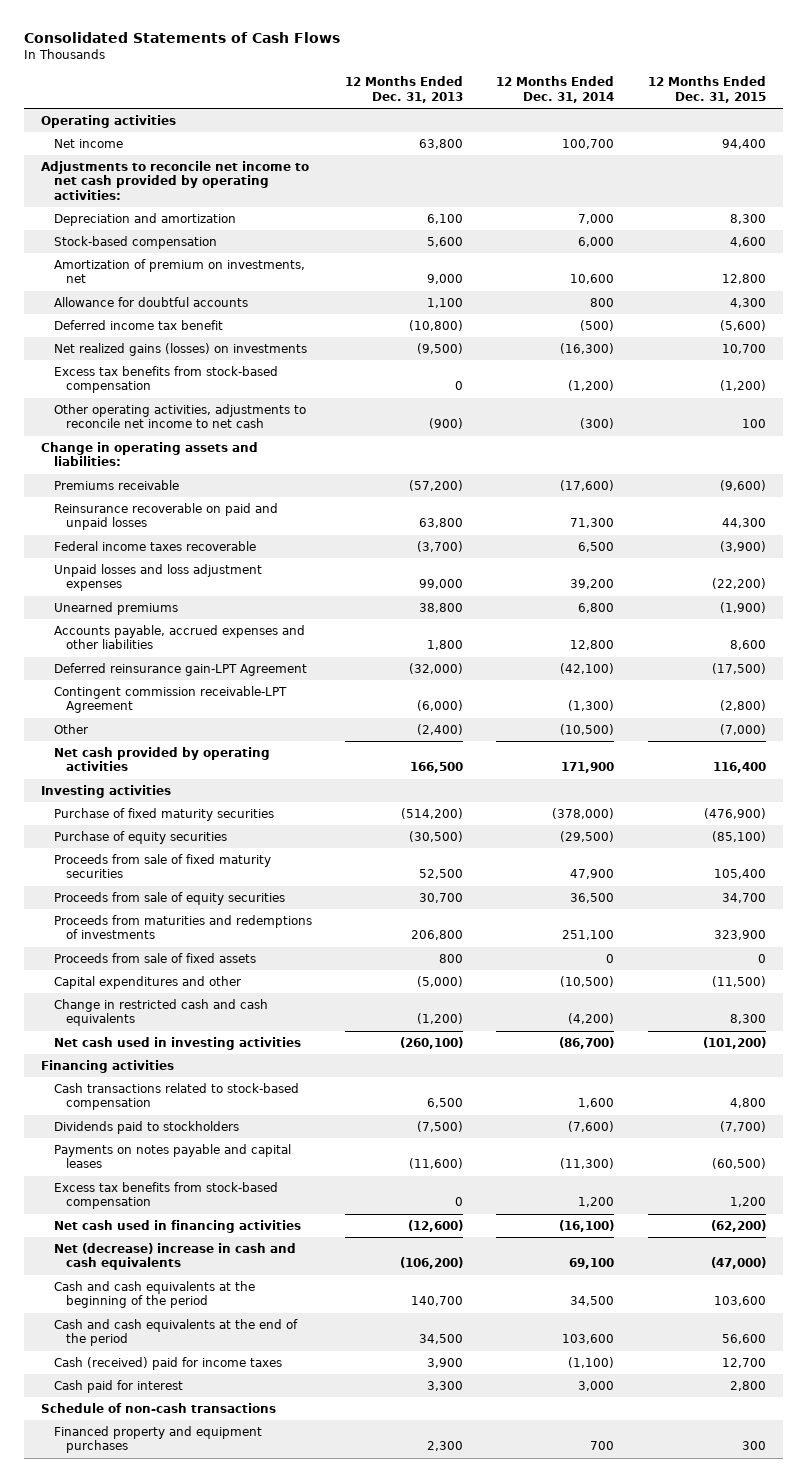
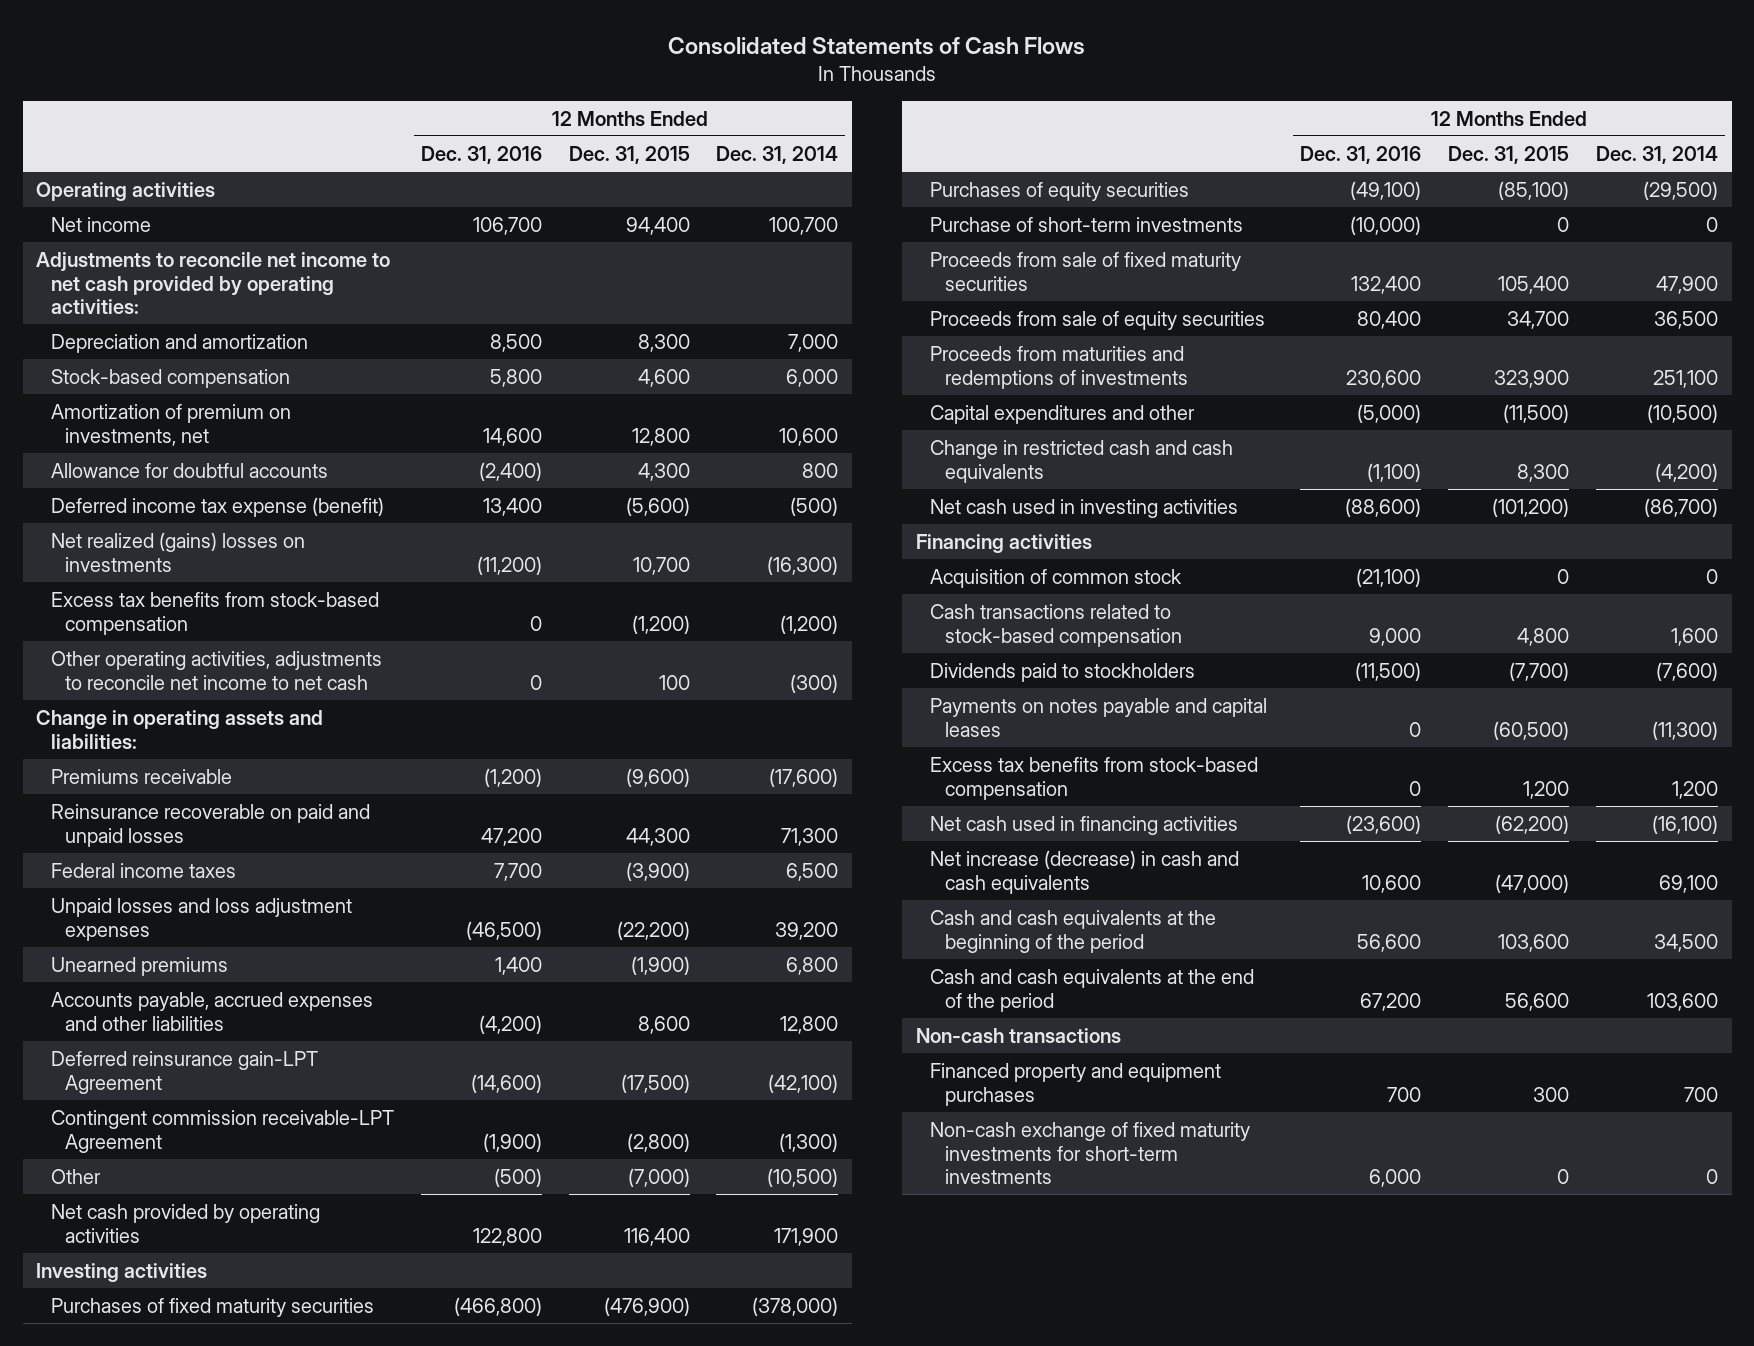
- | 12 Months Ended Dec. 31, 2013 | 12 Months Ended Dec. 31, 2014 | 12 Months Ended Dec. 31, 2015
+ | 12 Months Ended Dec. 31, 2016 | 12 Months Ended Dec. 31, 2015 | 12 Months Ended Dec. 31, 2014
- Deferred income tax benefit | (10,800) | (500) | (5,600)
- Net realized gains (losses) on investments | (9,500) | (16,300) | 10,700
+ Deferred income tax expense (benefit) | 13,400 | (5,600) | (500)
+ Net realized (gains) losses on investments | (11,200) | 10,700 | (16,300)
- Federal income taxes recoverable | (3,700) | 6,500 | (3,900)
+ Federal income taxes | 7,700 | (3,900) | 6,500
- Purchase of fixed maturity securities | (514,200) | (378,000) | (476,900)
- Purchase of equity securities | (30,500) | (29,500) | (85,100)
+ Purchases of fixed maturity securities | (466,800) | (476,900) | (378,000)
+ Purchases of equity securities | (49,100) | (85,100) | (29,500)
+ Purchase of short-term investments | (10,000) | 0 | 0
- Proceeds from sale of fixed assets | 800 | 0 | 0
+ Acquisition of common stock | (21,100) | 0 | 0
- Net (decrease) increase in cash and cash equivalents | (106,200) | 69,100 | (47,000)
+ Net increase (decrease) in cash and cash equivalents | 10,600 | (47,000) | 69,100
- Cash (received) paid for income taxes | 3,900 | (1,100) | 12,700
- Cash paid for interest | 3,300 | 3,000 | 2,800
- Schedule of non-cash transactions
+ Non-cash transactions
+ Non-cash exchange of fixed maturity investments for short-term investments | 6,000 | 0 | 0

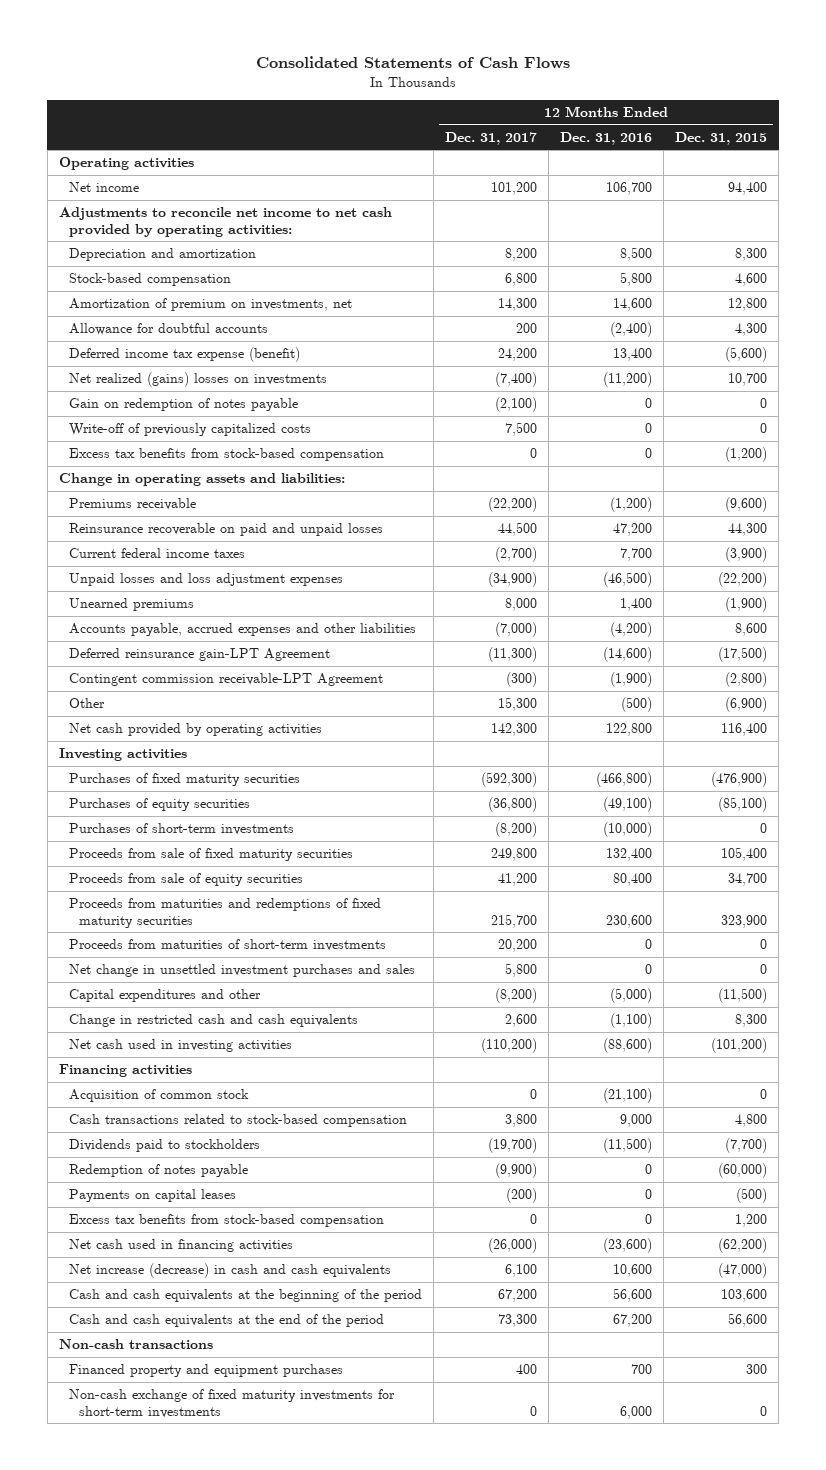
- | 12 Months Ended Dec. 31, 2016 | 12 Months Ended Dec. 31, 2015 | 12 Months Ended Dec. 31, 2014
+ | 12 Months Ended Dec. 31, 2017 | 12 Months Ended Dec. 31, 2016 | 12 Months Ended Dec. 31, 2015
+ Gain on redemption of notes payable | (2,100) | 0 | 0
+ Write-off of previously capitalized costs | 7,500 | 0 | 0
- Other operating activities, adjustments to reconcile net income to net cash | 0 | 100 | (300)
- Federal income taxes | 7,700 | (3,900) | 6,500
+ Current federal income taxes | (2,700) | 7,700 | (3,900)
- Other | (500) | (7,000) | (10,500)
+ Other | 15,300 | (500) | (6,900)
- Purchase of short-term investments | (10,000) | 0 | 0
+ Purchases of short-term investments | (8,200) | (10,000) | 0
- Proceeds from maturities and redemptions of investments | 230,600 | 323,900 | 251,100
+ Proceeds from maturities and redemptions of fixed maturity securities | 215,700 | 230,600 | 323,900
+ Proceeds from maturities of short-term investments | 20,200 | 0 | 0
+ Net change in unsettled investment purchases and sales | 5,800 | 0 | 0
- Payments on notes payable and capital leases | 0 | (60,500) | (11,300)
+ Redemption of notes payable | (9,900) | 0 | (60,000)
+ Payments on capital leases | (200) | 0 | (500)

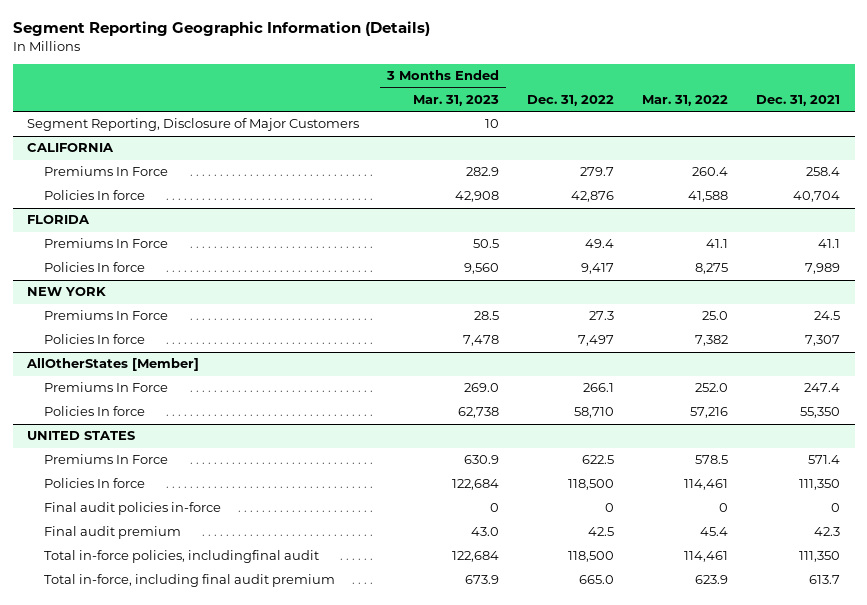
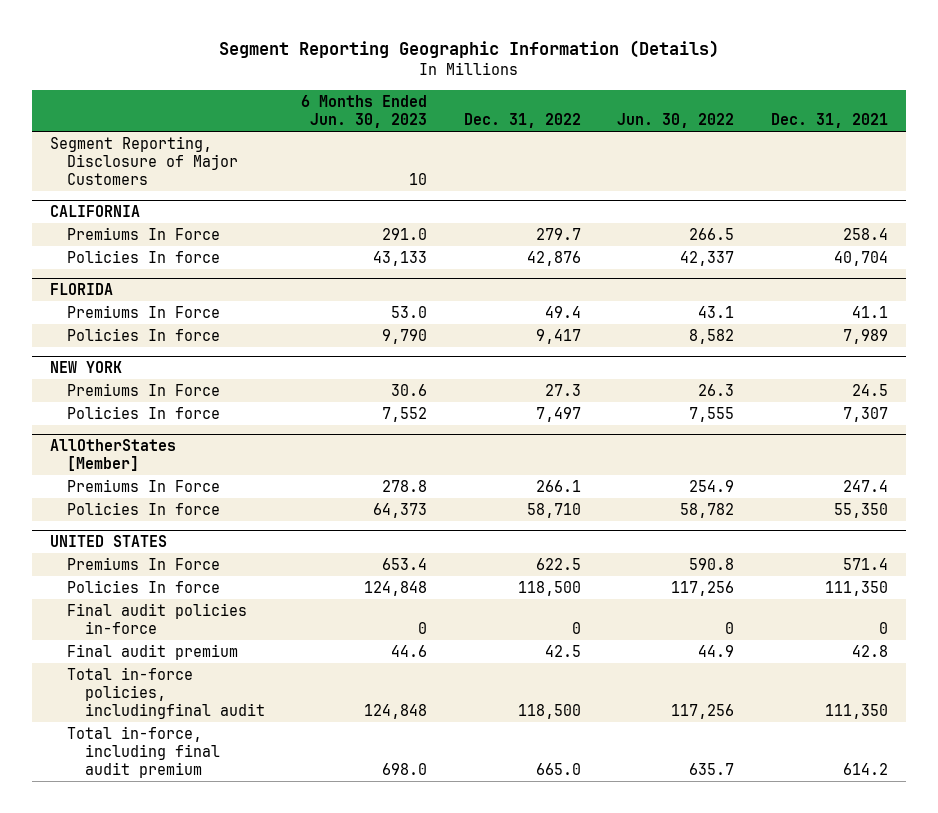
- | 3 Months Ended Mar. 31, 2023 | Dec. 31, 2022 | Mar. 31, 2022 | Dec. 31, 2021
+ | 6 Months Ended Jun. 30, 2023 | Dec. 31, 2022 | Jun. 30, 2022 | Dec. 31, 2021
@ UNITED STATES
- Final audit premium | 43.0 | 42.5 | 45.4 | 42.3
+ Final audit premium | 44.6 | 42.5 | 44.9 | 42.8
- Total in-force, including final audit premium | 673.9 | 665.0 | 623.9 | 613.7
+ Total in-force, including final audit premium | 698.0 | 665.0 | 635.7 | 614.2

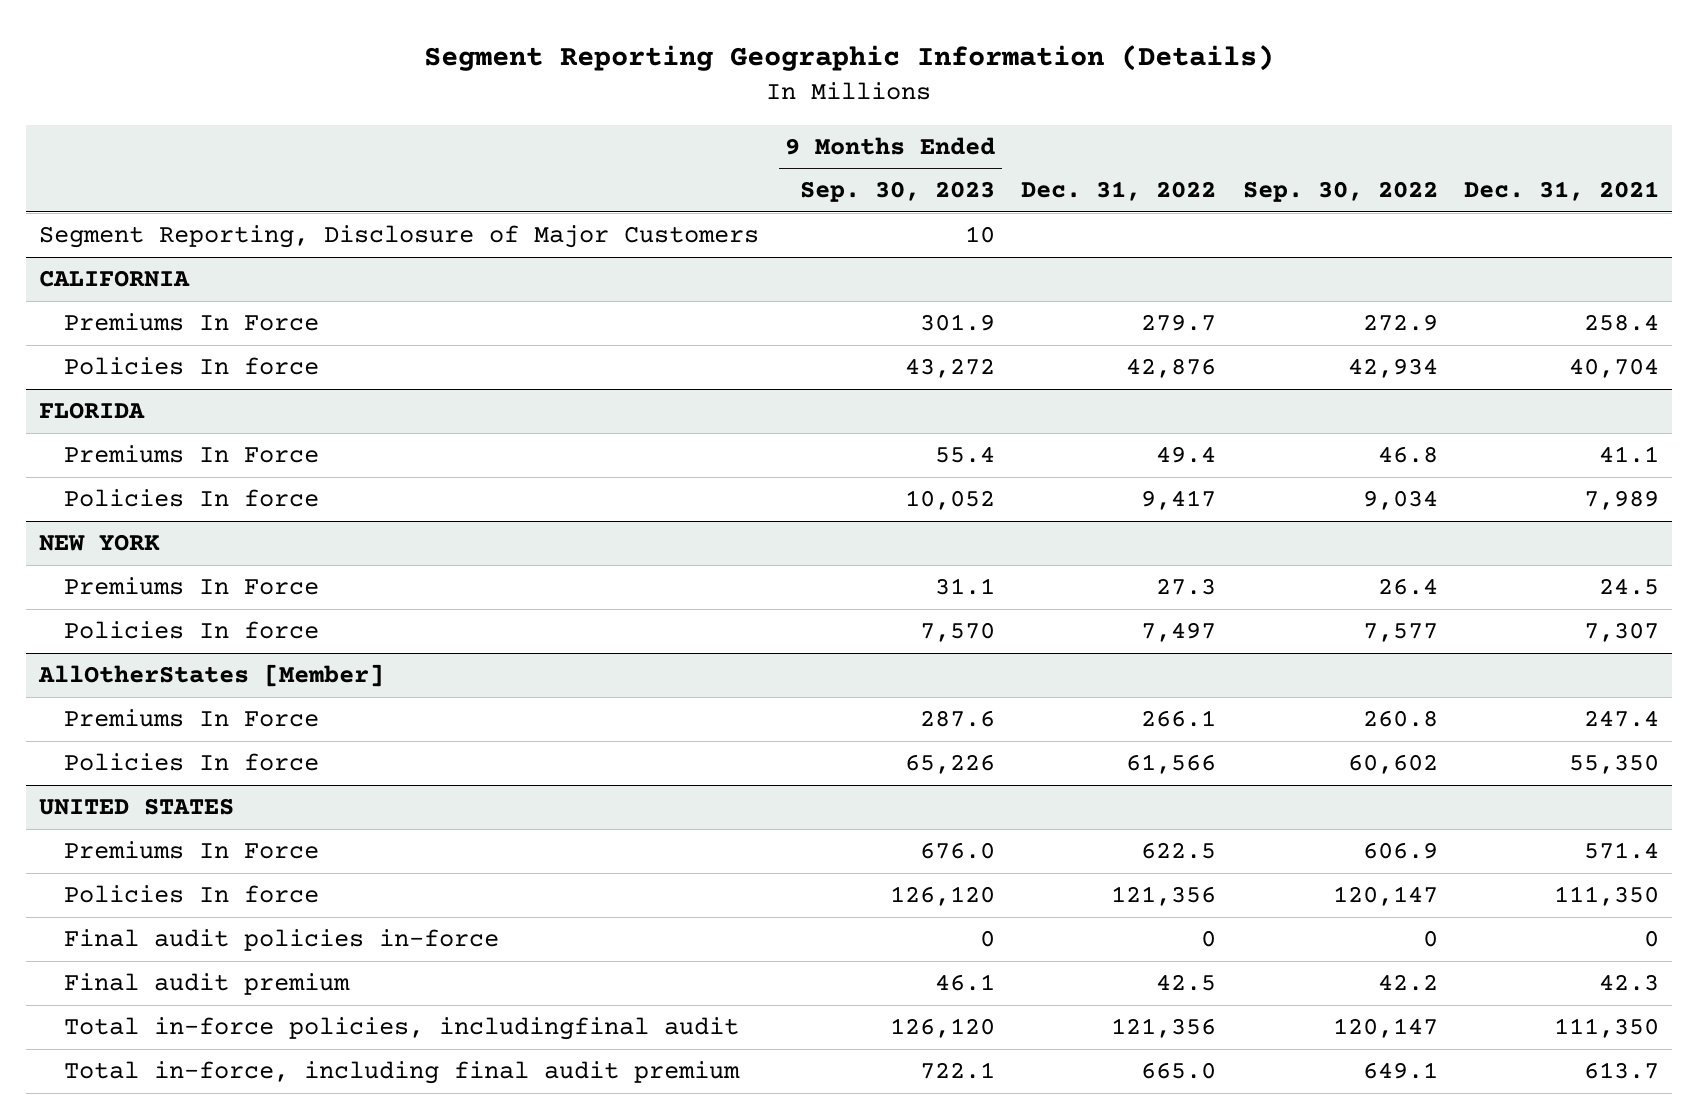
- | 6 Months Ended Jun. 30, 2023 | Dec. 31, 2022 | Jun. 30, 2022 | Dec. 31, 2021
+ | 9 Months Ended Sep. 30, 2023 | Dec. 31, 2022 | Sep. 30, 2022 | Dec. 31, 2021
@ AllOtherStates [Member]
- Policies In force | 64,373 | 58,710 | 58,782 | 55,350
+ Policies In force | 65,226 | 61,566 | 60,602 | 55,350
@ UNITED STATES
- Policies In force | 124,848 | 118,500 | 117,256 | 111,350
+ Policies In force | 126,120 | 121,356 | 120,147 | 111,350
- Final audit premium | 44.6 | 42.5 | 44.9 | 42.8
- Total in-force policies, includingfinal audit | 124,848 | 118,500 | 117,256 | 111,350
- Total in-force, including final audit premium | 698.0 | 665.0 | 635.7 | 614.2
+ Final audit premium | 46.1 | 42.5 | 42.2 | 42.3
+ Total in-force policies, includingfinal audit | 126,120 | 121,356 | 120,147 | 111,350
+ Total in-force, including final audit premium | 722.1 | 665.0 | 649.1 | 613.7

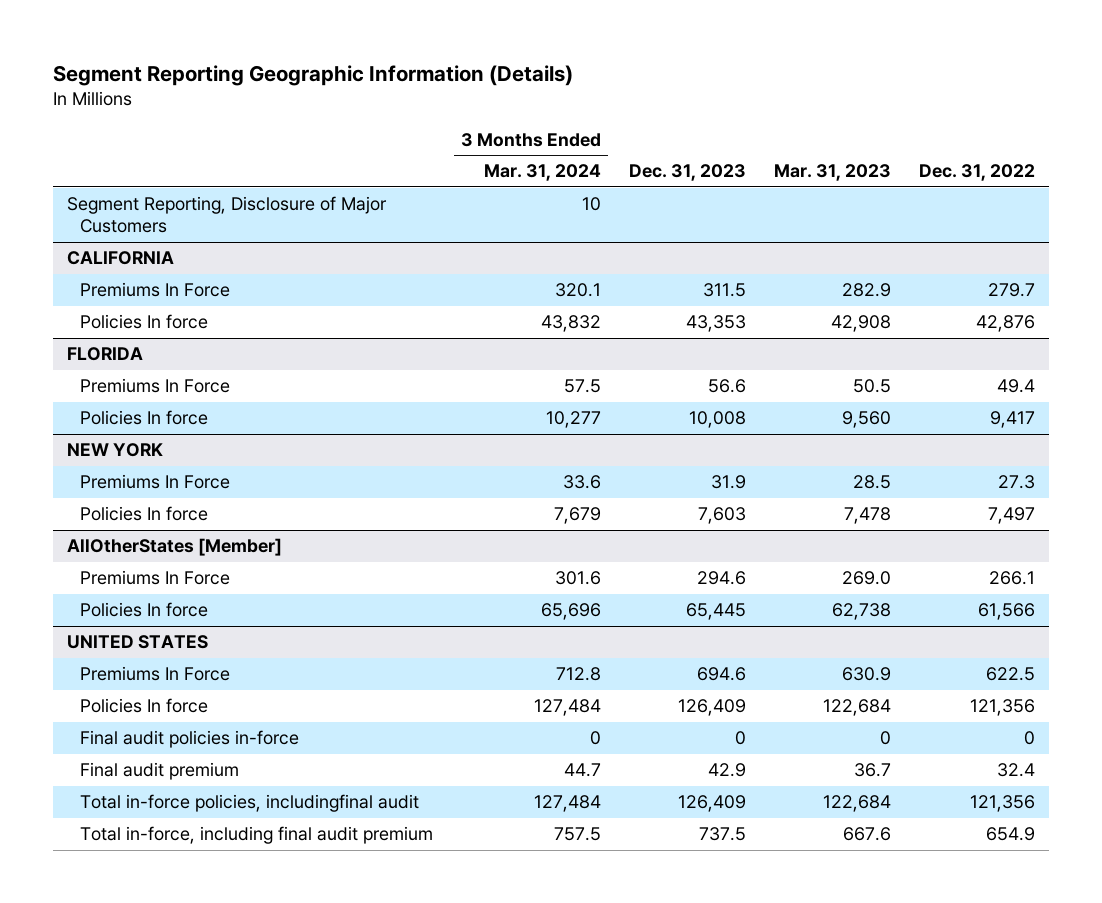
- | 9 Months Ended Sep. 30, 2023 | Dec. 31, 2022 | Sep. 30, 2022 | Dec. 31, 2021
+ | 3 Months Ended Mar. 31, 2024 | Dec. 31, 2023 | Mar. 31, 2023 | Dec. 31, 2022
@ UNITED STATES
- Final audit premium | 46.1 | 42.5 | 42.2 | 42.3
+ Final audit premium | 44.7 | 42.9 | 36.7 | 32.4
- Total in-force, including final audit premium | 722.1 | 665.0 | 649.1 | 613.7
+ Total in-force, including final audit premium | 757.5 | 737.5 | 667.6 | 654.9

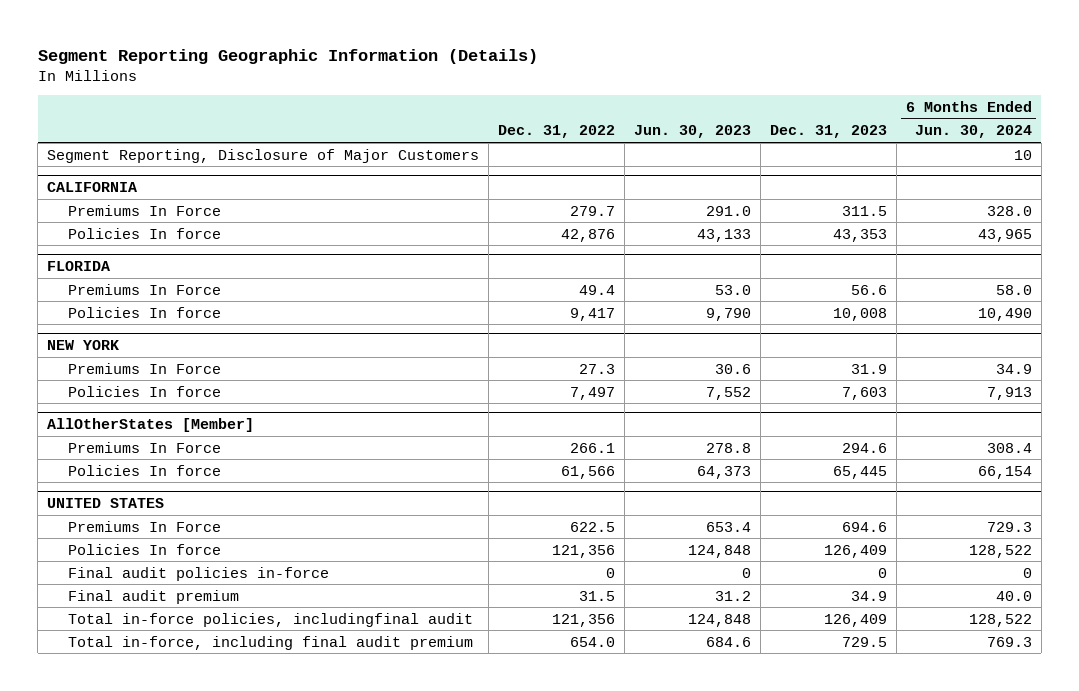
- | 3 Months Ended Mar. 31, 2024 | Dec. 31, 2023 | Mar. 31, 2023 | Dec. 31, 2022
+ | Dec. 31, 2022 | Jun. 30, 2023 | Dec. 31, 2023 | 6 Months Ended Jun. 30, 2024
@ UNITED STATES
- Final audit premium | 44.7 | 42.9 | 36.7 | 32.4
+ Final audit premium | 31.5 | 31.2 | 34.9 | 40.0
- Total in-force, including final audit premium | 757.5 | 737.5 | 667.6 | 654.9
+ Total in-force, including final audit premium | 654.0 | 684.6 | 729.5 | 769.3

